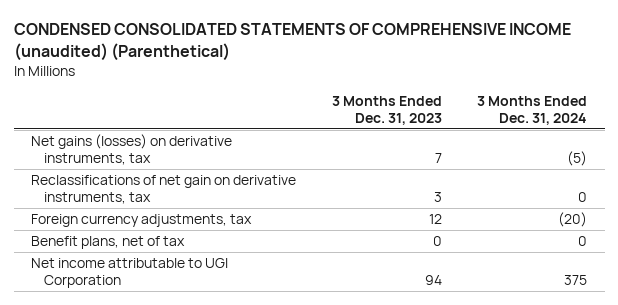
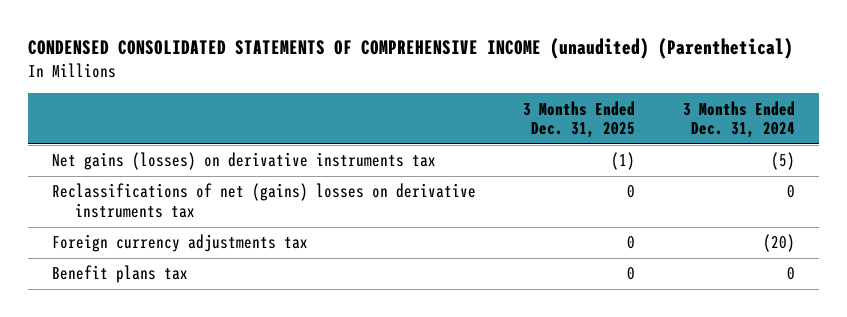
- | 3 Months Ended Dec. 31, 2023 | 3 Months Ended Dec. 31, 2024
+ | 3 Months Ended Dec. 31, 2025 | 3 Months Ended Dec. 31, 2024
- Net gains (losses) on derivative instruments, tax | 7 | (5)
- Reclassifications of net gain on derivative instruments, tax | 3 | 0
- Foreign currency adjustments, tax | 12 | (20)
- Benefit plans, net of tax | 0 | 0
- Net income attributable to UGI Corporation | 94 | 375
+ Net gains (losses) on derivative instruments tax | (1) | (5)
+ Reclassifications of net (gains) losses on derivative instruments tax | 0 | 0
+ Foreign currency adjustments tax | 0 | (20)
+ Benefit plans tax | 0 | 0

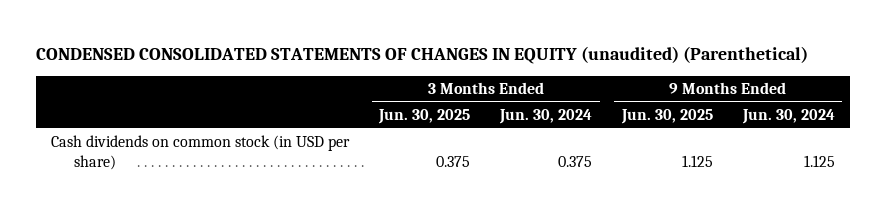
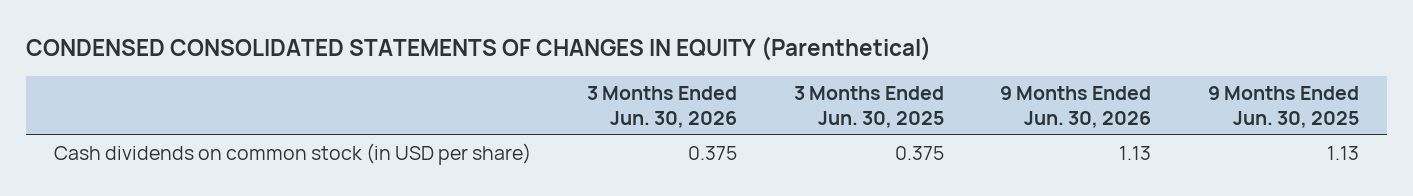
- CONDENSED CONSOLIDATED STATEMENTS OF CHANGES IN EQUITY (unaudited) (Parenthetical)
+ CONDENSED CONSOLIDATED STATEMENTS OF CHANGES IN EQUITY (Parenthetical)
- | 3 Months Ended Jun. 30, 2025 | 3 Months Ended Jun. 30, 2024 | 9 Months Ended Jun. 30, 2025 | 9 Months Ended Jun. 30, 2024
+ | 3 Months Ended Jun. 30, 2026 | 3 Months Ended Jun. 30, 2025 | 9 Months Ended Jun. 30, 2026 | 9 Months Ended Jun. 30, 2025
- Cash dividends on common stock (in USD per share) | 0.375 | 0.375 | 1.125 | 1.125
+ Cash dividends on common stock (in USD per share) | 0.375 | 0.375 | 1.13 | 1.13

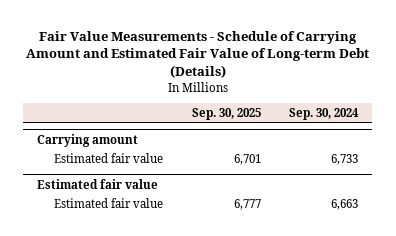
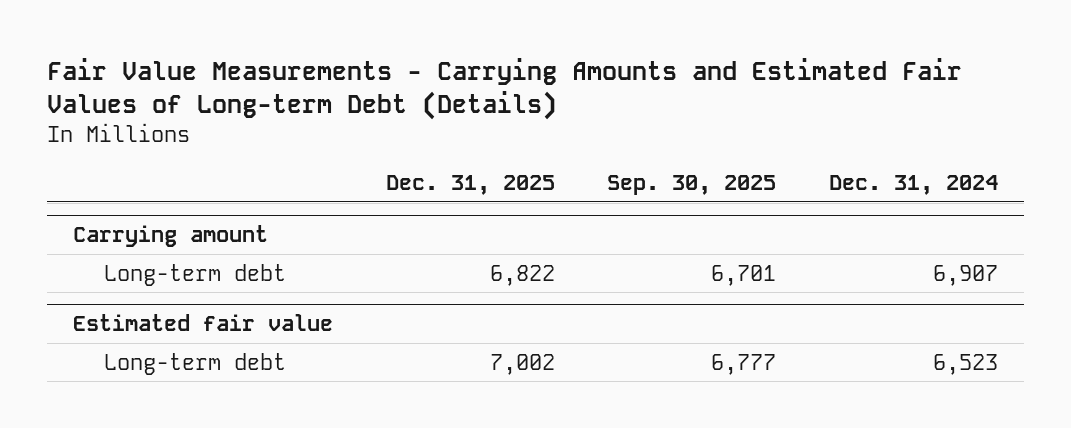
- Fair Value Measurements - Schedule of Carrying Amount and Estimated Fair Value of Long-term Debt (Details)
+ Fair Value Measurements - Carrying Amounts and Estimated Fair Values of Long-term Debt (Details)
- | Sep. 30, 2025 | Sep. 30, 2024
+ | Dec. 31, 2025 | Sep. 30, 2025 | Dec. 31, 2024
@ Carrying amount
- Estimated fair value | 6,701 | 6,733
+ Long-term debt | 6,822 | 6,701 | 6,907
@ Estimated fair value
- Estimated fair value | 6,777 | 6,663
+ Long-term debt | 7,002 | 6,777 | 6,523

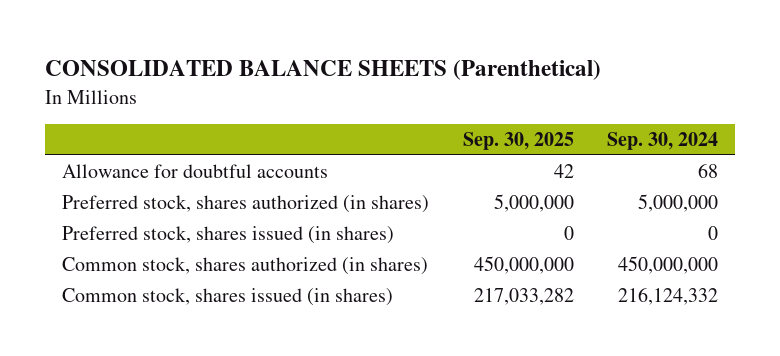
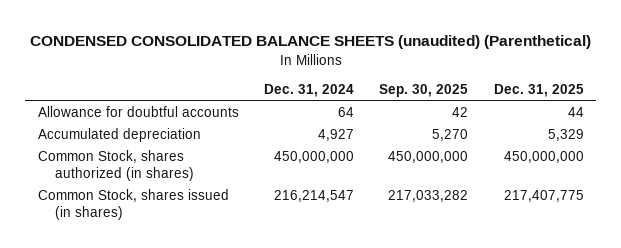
- CONSOLIDATED BALANCE SHEETS (Parenthetical)
+ CONDENSED CONSOLIDATED BALANCE SHEETS (unaudited) (Parenthetical)
- | Sep. 30, 2025 | Sep. 30, 2024
+ | Dec. 31, 2024 | Sep. 30, 2025 | Dec. 31, 2025
- Preferred stock, shares authorized (in shares) | 5,000,000 | 5,000,000
- Preferred stock, shares issued (in shares) | 0 | 0
- Common stock, shares authorized (in shares) | 450,000,000 | 450,000,000
- Common stock, shares issued (in shares) | 217,033,282 | 216,124,332
+ Accumulated depreciation | 4,927 | 5,270 | 5,329
+ Common Stock, shares authorized (in shares) | 450,000,000 | 450,000,000 | 450,000,000
+ Common Stock, shares issued (in shares) | 216,214,547 | 217,033,282 | 217,407,775

